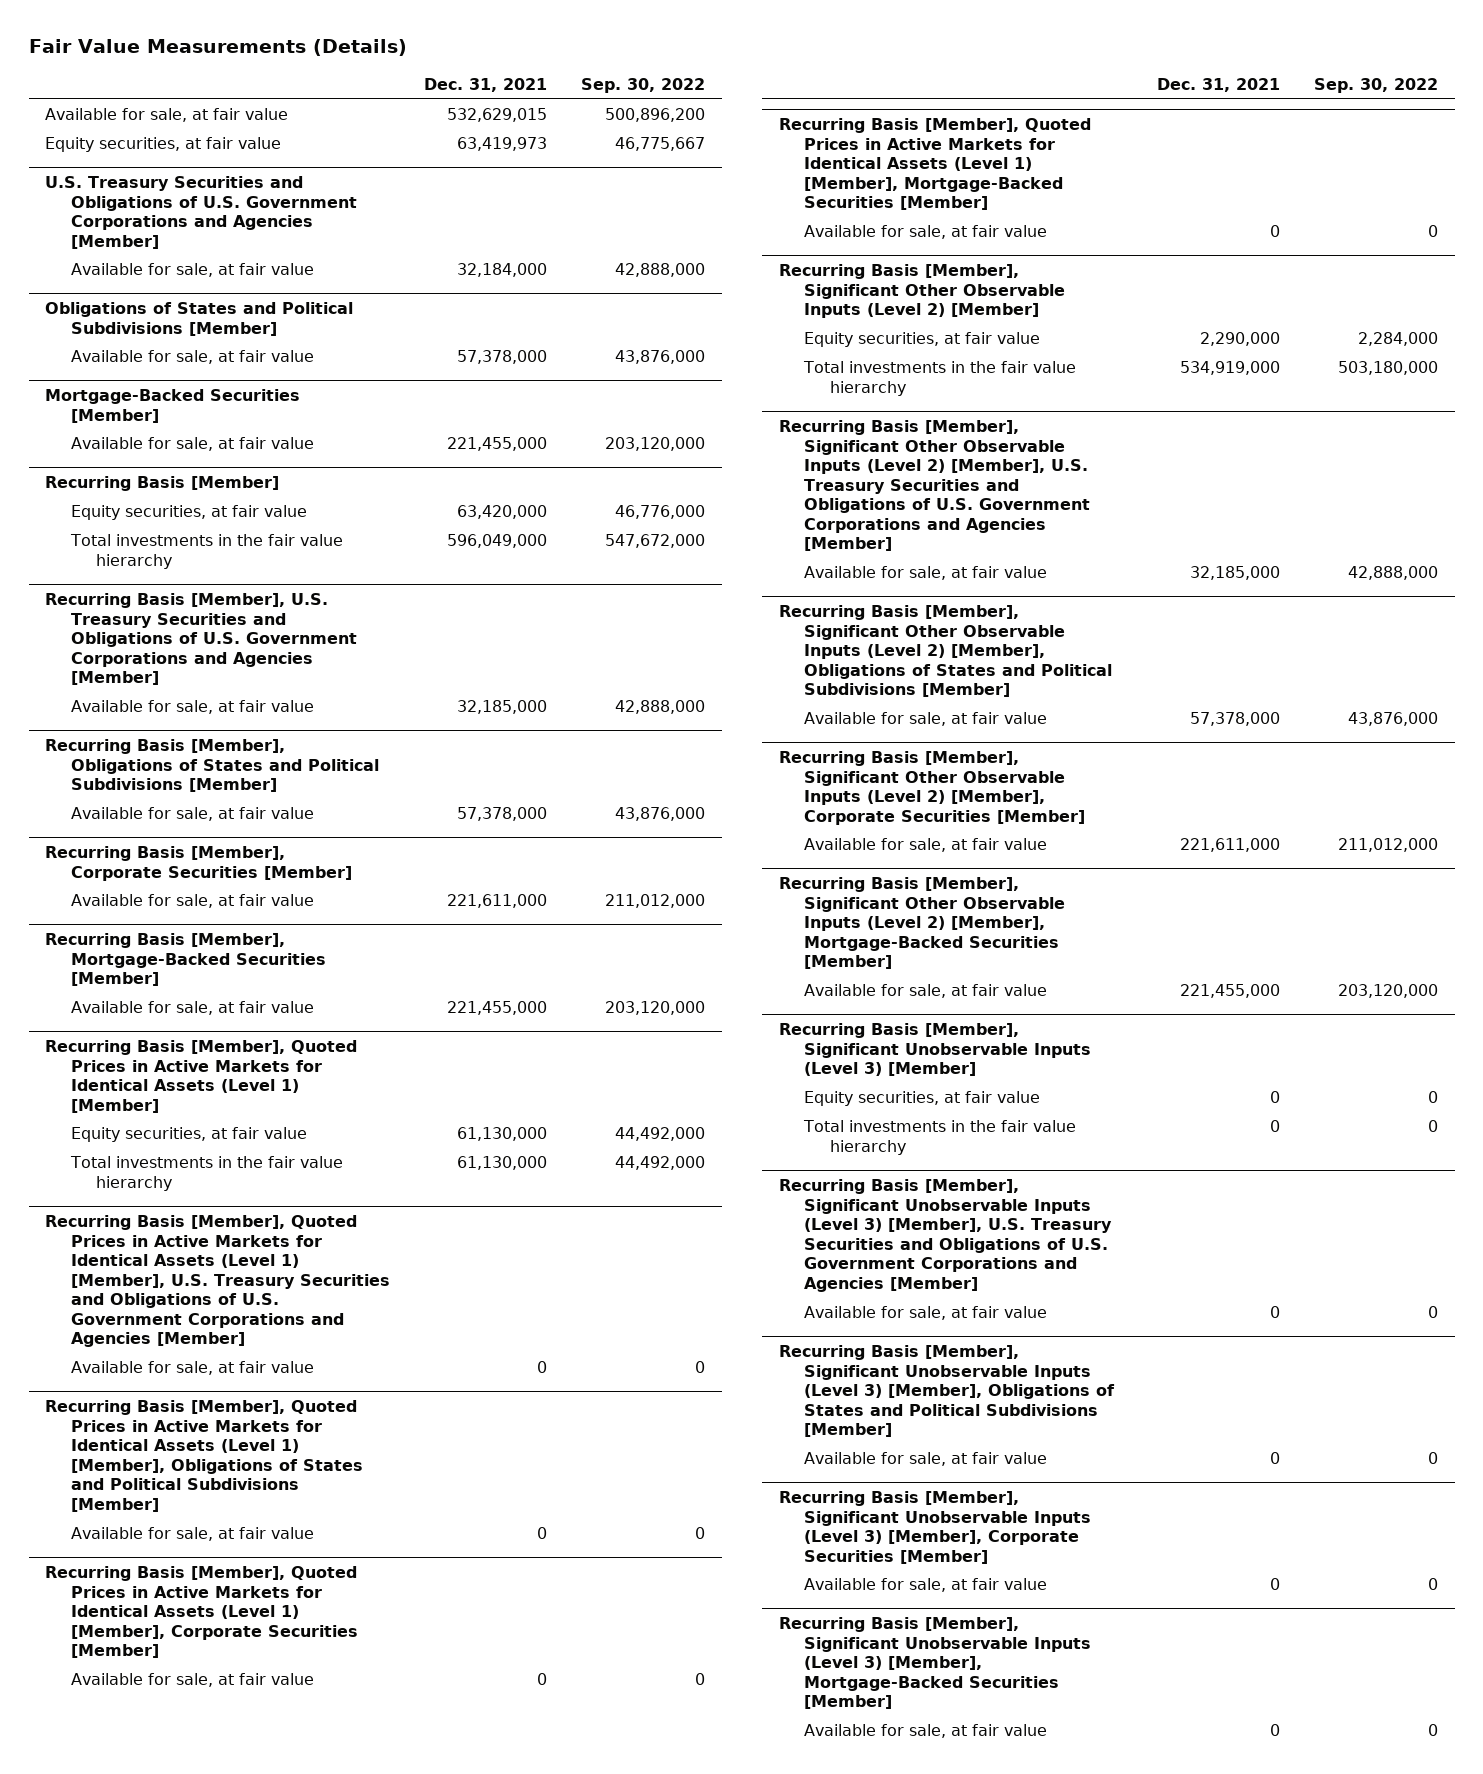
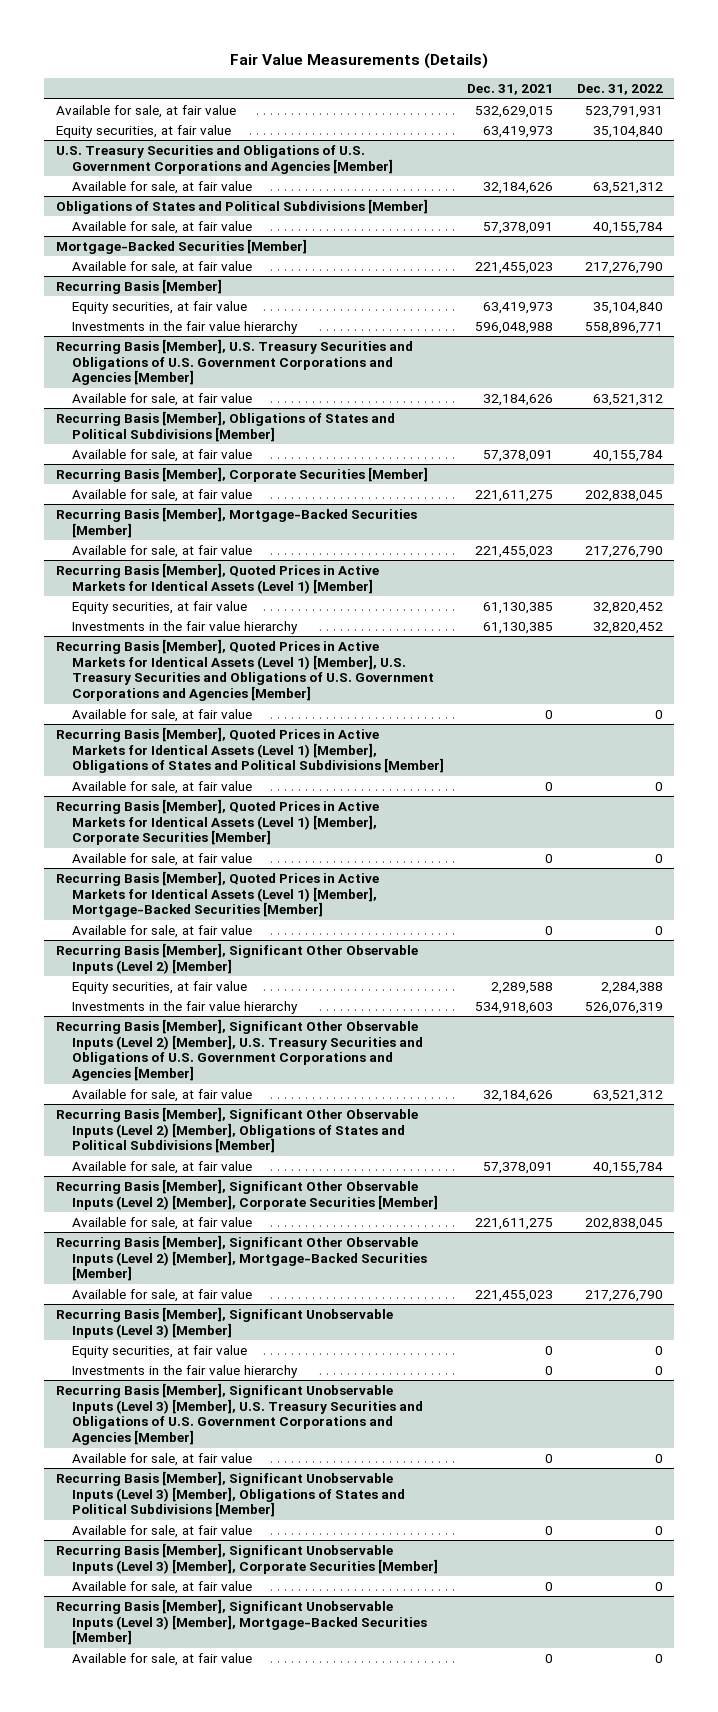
- | Dec. 31, 2021 | Sep. 30, 2022
+ | Dec. 31, 2021 | Dec. 31, 2022
@ U.S. Treasury Securities and Obligations of U.S. Government Corporations and Agencies [Member]
- Available for sale, at fair value | 32,184,000 | 42,888,000
+ Available for sale, at fair value | 32,184,626 | 63,521,312
@ Obligations of States and Political Subdivisions [Member]
- Available for sale, at fair value | 57,378,000 | 43,876,000
+ Available for sale, at fair value | 57,378,091 | 40,155,784
@ Mortgage-Backed Securities [Member]
- Available for sale, at fair value | 221,455,000 | 203,120,000
+ Available for sale, at fair value | 221,455,023 | 217,276,790
@ Recurring Basis [Member]
- Equity securities, at fair value | 63,420,000 | 46,776,000
- Total investments in the fair value hierarchy | 596,049,000 | 547,672,000
+ Equity securities, at fair value | 63,419,973 | 35,104,840
+ Investments in the fair value hierarchy | 596,048,988 | 558,896,771
@ Recurring Basis [Member], U.S. Treasury Securities and Obligations of U.S. Government Corporations and Agencies [Member]
- Available for sale, at fair value | 32,185,000 | 42,888,000
+ Available for sale, at fair value | 32,184,626 | 63,521,312
@ Recurring Basis [Member], Obligations of States and Political Subdivisions [Member]
- Available for sale, at fair value | 57,378,000 | 43,876,000
+ Available for sale, at fair value | 57,378,091 | 40,155,784
@ Recurring Basis [Member], Corporate Securities [Member]
- Available for sale, at fair value | 221,611,000 | 211,012,000
+ Available for sale, at fair value | 221,611,275 | 202,838,045
@ Recurring Basis [Member], Mortgage-Backed Securities [Member]
- Available for sale, at fair value | 221,455,000 | 203,120,000
+ Available for sale, at fair value | 221,455,023 | 217,276,790
@ Recurring Basis [Member], Quoted Prices in Active Markets for Identical Assets (Level 1) [Member]
- Equity securities, at fair value | 61,130,000 | 44,492,000
- Total investments in the fair value hierarchy | 61,130,000 | 44,492,000
+ Equity securities, at fair value | 61,130,385 | 32,820,452
+ Investments in the fair value hierarchy | 61,130,385 | 32,820,452
@ Recurring Basis [Member], Significant Other Observable Inputs (Level 2) [Member]
- Equity securities, at fair value | 2,290,000 | 2,284,000
- Total investments in the fair value hierarchy | 534,919,000 | 503,180,000
+ Equity securities, at fair value | 2,289,588 | 2,284,388
+ Investments in the fair value hierarchy | 534,918,603 | 526,076,319
@ Recurring Basis [Member], Significant Other Observable Inputs (Level 2) [Member], U.S. Treasury Securities and Obligations of U.S. Government Corporations and Agencies [Member]
- Available for sale, at fair value | 32,185,000 | 42,888,000
+ Available for sale, at fair value | 32,184,626 | 63,521,312
@ Recurring Basis [Member], Significant Other Observable Inputs (Level 2) [Member], Obligations of States and Political Subdivisions [Member]
- Available for sale, at fair value | 57,378,000 | 43,876,000
+ Available for sale, at fair value | 57,378,091 | 40,155,784
@ Recurring Basis [Member], Significant Other Observable Inputs (Level 2) [Member], Corporate Securities [Member]
- Available for sale, at fair value | 221,611,000 | 211,012,000
+ Available for sale, at fair value | 221,611,275 | 202,838,045
@ Recurring Basis [Member], Significant Other Observable Inputs (Level 2) [Member], Mortgage-Backed Securities [Member]
- Available for sale, at fair value | 221,455,000 | 203,120,000
+ Available for sale, at fair value | 221,455,023 | 217,276,790
@ Recurring Basis [Member], Significant Unobservable Inputs (Level 3) [Member]
- Total investments in the fair value hierarchy | 0 | 0
+ Investments in the fair value hierarchy | 0 | 0

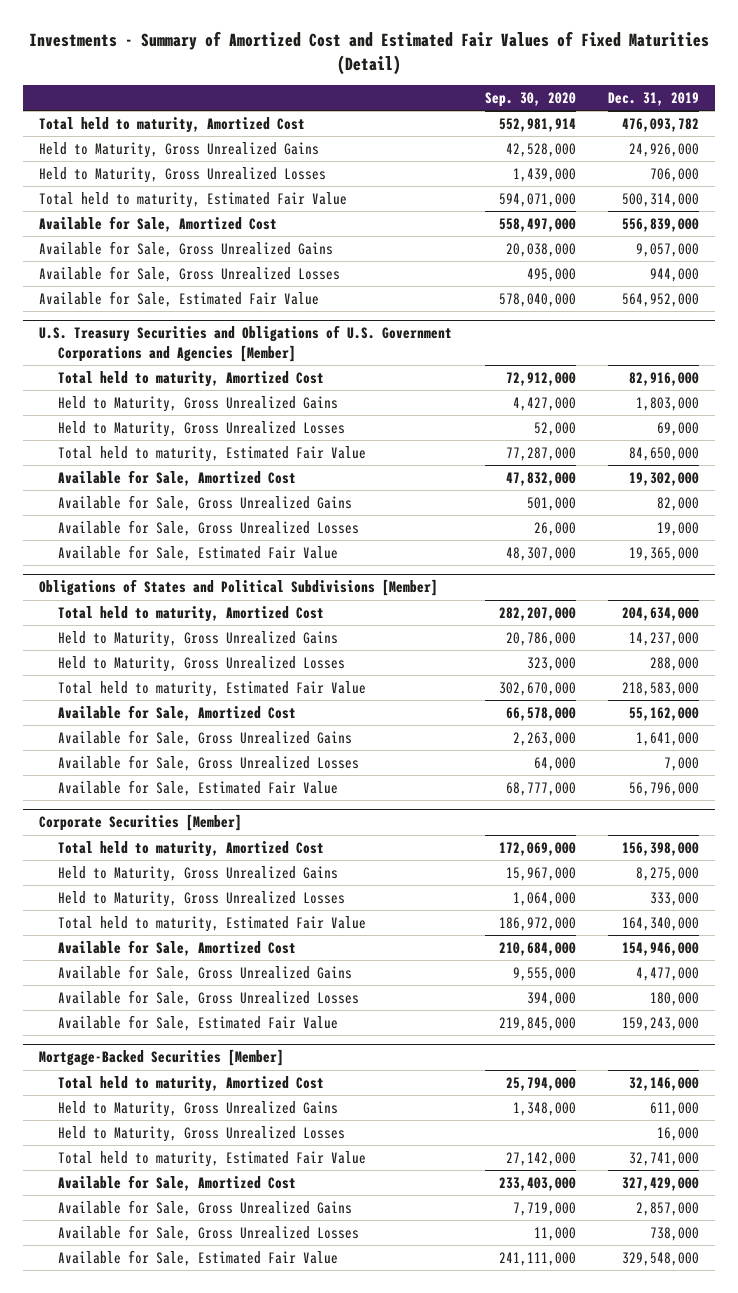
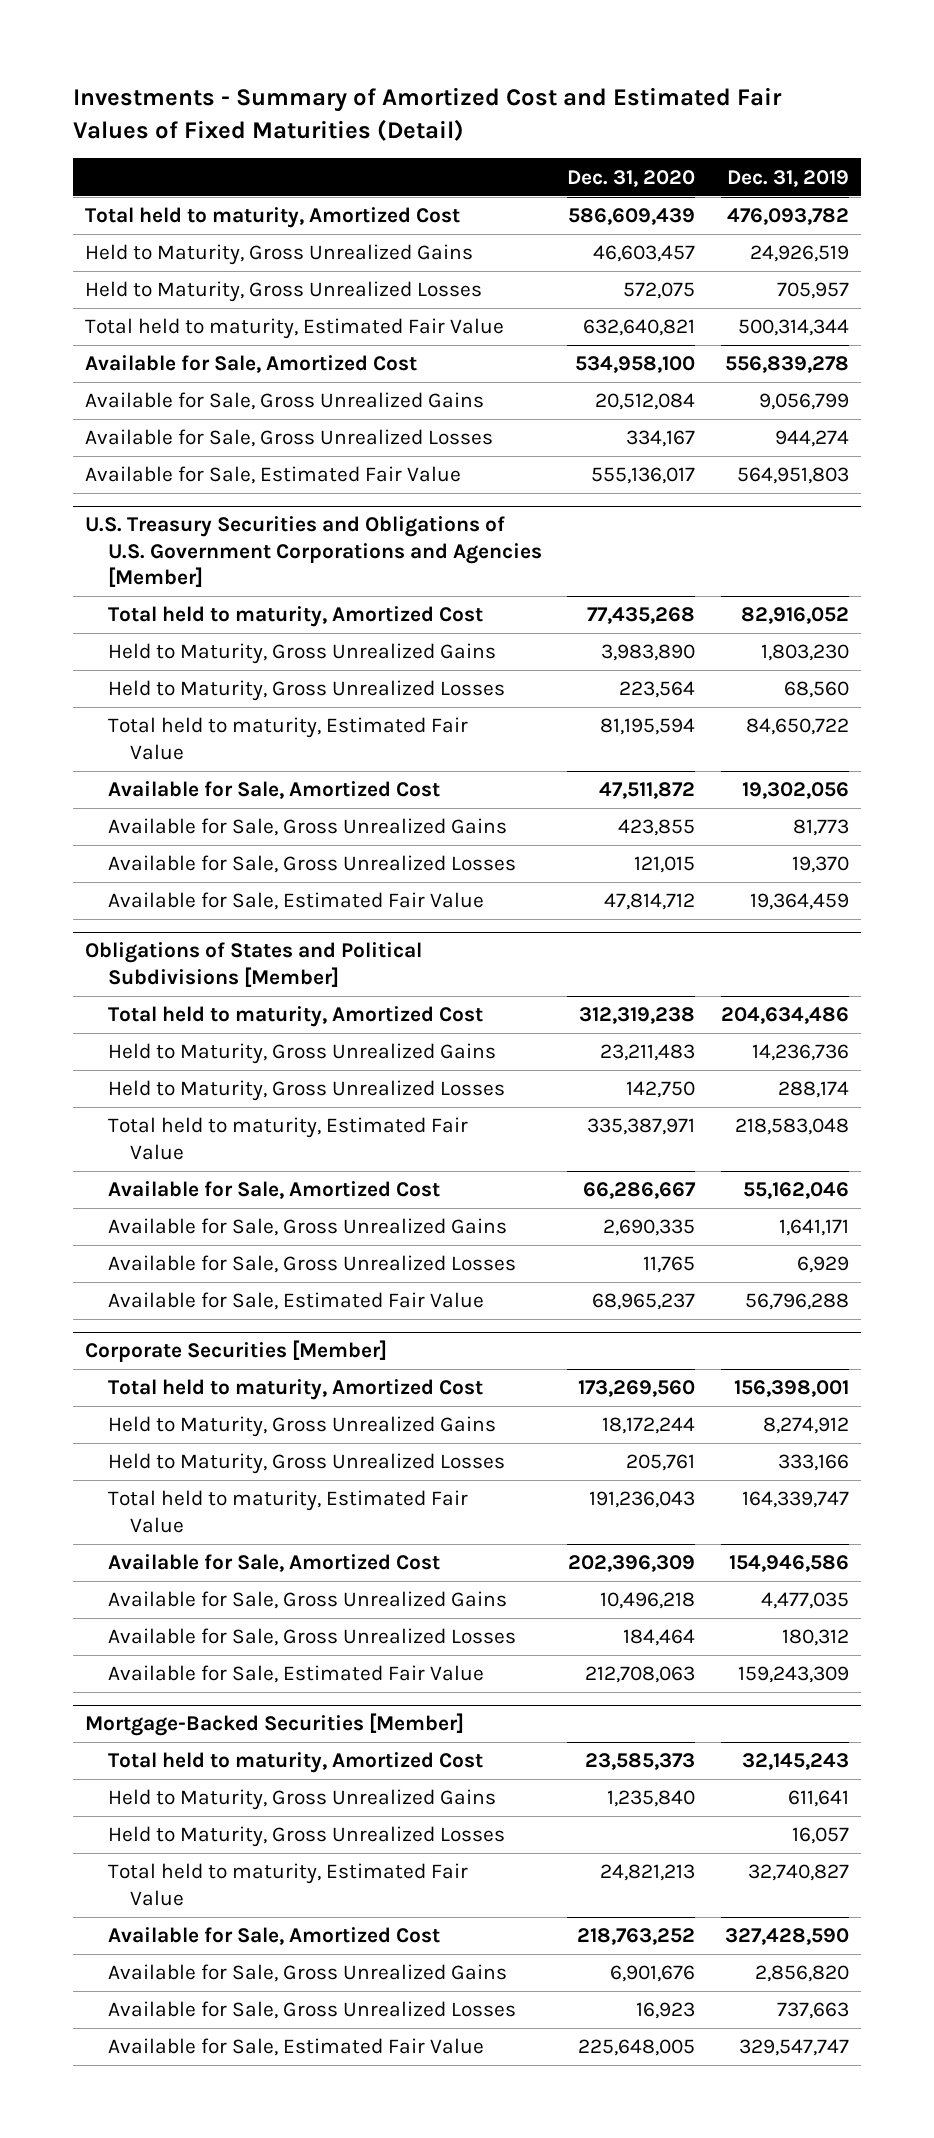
- | Sep. 30, 2020 | Dec. 31, 2019
+ | Dec. 31, 2020 | Dec. 31, 2019
- Held to Maturity, Gross Unrealized Gains | 42,528,000 | 24,926,000
- Held to Maturity, Gross Unrealized Losses | 1,439,000 | 706,000
- Total held to maturity, Estimated Fair Value | 594,071,000 | 500,314,000
- Available for Sale, Amortized Cost | 558,497,000 | 556,839,000
- Available for Sale, Gross Unrealized Gains | 20,038,000 | 9,057,000
- Available for Sale, Gross Unrealized Losses | 495,000 | 944,000
- Available for Sale, Estimated Fair Value | 578,040,000 | 564,952,000
+ Held to Maturity, Gross Unrealized Gains | 46,603,457 | 24,926,519
+ Held to Maturity, Gross Unrealized Losses | 572,075 | 705,957
+ Total held to maturity, Estimated Fair Value | 632,640,821 | 500,314,344
+ Available for Sale, Amortized Cost | 534,958,100 | 556,839,278
+ Available for Sale, Gross Unrealized Gains | 20,512,084 | 9,056,799
+ Available for Sale, Gross Unrealized Losses | 334,167 | 944,274
+ Available for Sale, Estimated Fair Value | 555,136,017 | 564,951,803
@ U.S. Treasury Securities and Obligations of U.S. Government Corporations and Agencies [Member]
- Total held to maturity, Amortized Cost | 72,912,000 | 82,916,000
- Held to Maturity, Gross Unrealized Gains | 4,427,000 | 1,803,000
- Held to Maturity, Gross Unrealized Losses | 52,000 | 69,000
- Total held to maturity, Estimated Fair Value | 77,287,000 | 84,650,000
- Available for Sale, Amortized Cost | 47,832,000 | 19,302,000
- Available for Sale, Gross Unrealized Gains | 501,000 | 82,000
- Available for Sale, Gross Unrealized Losses | 26,000 | 19,000
- Available for Sale, Estimated Fair Value | 48,307,000 | 19,365,000
+ Total held to maturity, Amortized Cost | 77,435,268 | 82,916,052
+ Held to Maturity, Gross Unrealized Gains | 3,983,890 | 1,803,230
+ Held to Maturity, Gross Unrealized Losses | 223,564 | 68,560
+ Total held to maturity, Estimated Fair Value | 81,195,594 | 84,650,722
+ Available for Sale, Amortized Cost | 47,511,872 | 19,302,056
+ Available for Sale, Gross Unrealized Gains | 423,855 | 81,773
+ Available for Sale, Gross Unrealized Losses | 121,015 | 19,370
+ Available for Sale, Estimated Fair Value | 47,814,712 | 19,364,459
@ Obligations of States and Political Subdivisions [Member]
- Total held to maturity, Amortized Cost | 282,207,000 | 204,634,000
- Held to Maturity, Gross Unrealized Gains | 20,786,000 | 14,237,000
- Held to Maturity, Gross Unrealized Losses | 323,000 | 288,000
- Total held to maturity, Estimated Fair Value | 302,670,000 | 218,583,000
- Available for Sale, Amortized Cost | 66,578,000 | 55,162,000
- Available for Sale, Gross Unrealized Gains | 2,263,000 | 1,641,000
- Available for Sale, Gross Unrealized Losses | 64,000 | 7,000
- Available for Sale, Estimated Fair Value | 68,777,000 | 56,796,000
+ Total held to maturity, Amortized Cost | 312,319,238 | 204,634,486
+ Held to Maturity, Gross Unrealized Gains | 23,211,483 | 14,236,736
+ Held to Maturity, Gross Unrealized Losses | 142,750 | 288,174
+ Total held to maturity, Estimated Fair Value | 335,387,971 | 218,583,048
+ Available for Sale, Amortized Cost | 66,286,667 | 55,162,046
+ Available for Sale, Gross Unrealized Gains | 2,690,335 | 1,641,171
+ Available for Sale, Gross Unrealized Losses | 11,765 | 6,929
+ Available for Sale, Estimated Fair Value | 68,965,237 | 56,796,288
@ Corporate Securities [Member]
- Total held to maturity, Amortized Cost | 172,069,000 | 156,398,000
- Held to Maturity, Gross Unrealized Gains | 15,967,000 | 8,275,000
- Held to Maturity, Gross Unrealized Losses | 1,064,000 | 333,000
- Total held to maturity, Estimated Fair Value | 186,972,000 | 164,340,000
- Available for Sale, Amortized Cost | 210,684,000 | 154,946,000
- Available for Sale, Gross Unrealized Gains | 9,555,000 | 4,477,000
- Available for Sale, Gross Unrealized Losses | 394,000 | 180,000
- Available for Sale, Estimated Fair Value | 219,845,000 | 159,243,000
+ Total held to maturity, Amortized Cost | 173,269,560 | 156,398,001
+ Held to Maturity, Gross Unrealized Gains | 18,172,244 | 8,274,912
+ Held to Maturity, Gross Unrealized Losses | 205,761 | 333,166
+ Total held to maturity, Estimated Fair Value | 191,236,043 | 164,339,747
+ Available for Sale, Amortized Cost | 202,396,309 | 154,946,586
+ Available for Sale, Gross Unrealized Gains | 10,496,218 | 4,477,035
+ Available for Sale, Gross Unrealized Losses | 184,464 | 180,312
+ Available for Sale, Estimated Fair Value | 212,708,063 | 159,243,309
@ Mortgage-Backed Securities [Member]
- Total held to maturity, Amortized Cost | 25,794,000 | 32,146,000
- Held to Maturity, Gross Unrealized Gains | 1,348,000 | 611,000
- Held to Maturity, Gross Unrealized Losses | | 16,000
- Total held to maturity, Estimated Fair Value | 27,142,000 | 32,741,000
- Available for Sale, Amortized Cost | 233,403,000 | 327,429,000
- Available for Sale, Gross Unrealized Gains | 7,719,000 | 2,857,000
- Available for Sale, Gross Unrealized Losses | 11,000 | 738,000
- Available for Sale, Estimated Fair Value | 241,111,000 | 329,548,000
+ Total held to maturity, Amortized Cost | 23,585,373 | 32,145,243
+ Held to Maturity, Gross Unrealized Gains | 1,235,840 | 611,641
+ Held to Maturity, Gross Unrealized Losses | | 16,057
+ Total held to maturity, Estimated Fair Value | 24,821,213 | 32,740,827
+ Available for Sale, Amortized Cost | 218,763,252 | 327,428,590
+ Available for Sale, Gross Unrealized Gains | 6,901,676 | 2,856,820
+ Available for Sale, Gross Unrealized Losses | 16,923 | 737,663
+ Available for Sale, Estimated Fair Value | 225,648,005 | 329,547,747

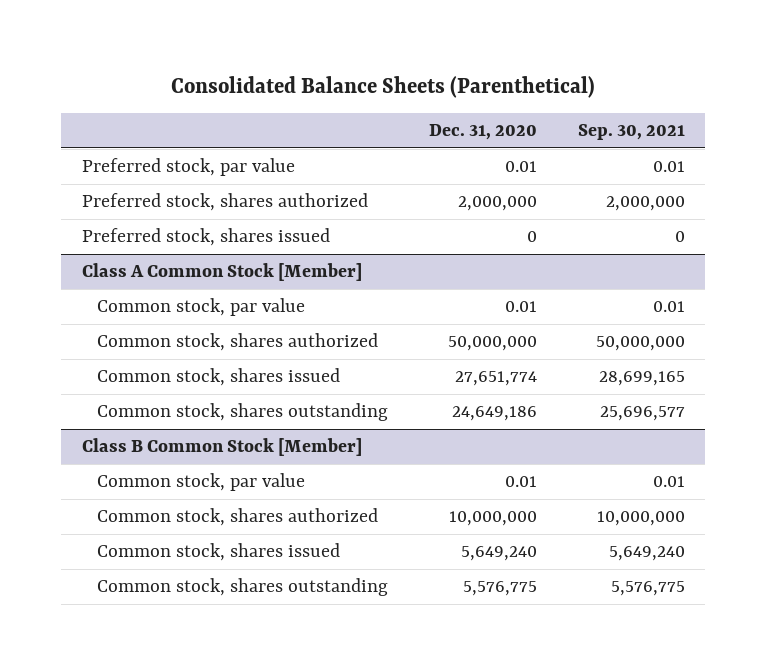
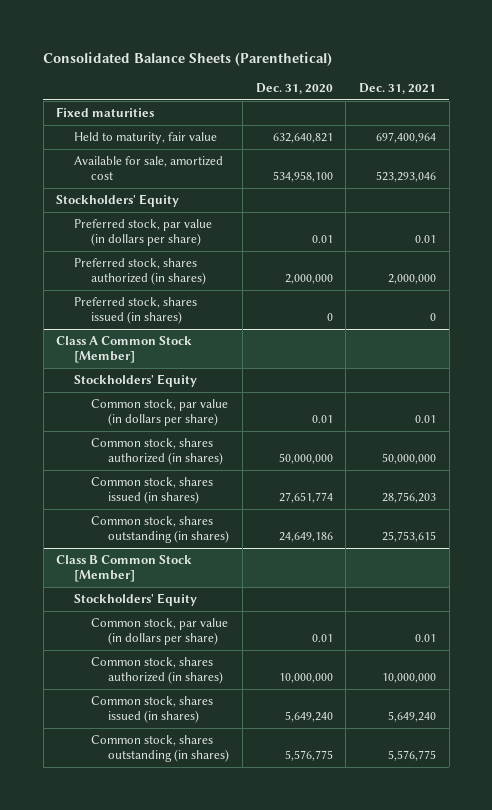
- | Dec. 31, 2020 | Sep. 30, 2021
+ | Dec. 31, 2020 | Dec. 31, 2021
- Preferred stock, par value | 0.01 | 0.01
- Preferred stock, shares authorized | 2,000,000 | 2,000,000
- Preferred stock, shares issued | 0 | 0
+ Fixed maturities
+ Held to maturity, fair value | 632,640,821 | 697,400,964
+ Available for sale, amortized cost | 534,958,100 | 523,293,046
+ Stockholders' Equity
+ Preferred stock, par value (in dollars per share) | 0.01 | 0.01
+ Preferred stock, shares authorized (in shares) | 2,000,000 | 2,000,000
+ Preferred stock, shares issued (in shares) | 0 | 0
@ Class A Common Stock [Member]
- Common stock, par value | 0.01 | 0.01
- Common stock, shares authorized | 50,000,000 | 50,000,000
- Common stock, shares issued | 27,651,774 | 28,699,165
- Common stock, shares outstanding | 24,649,186 | 25,696,577
+ Stockholders' Equity
+ Common stock, par value (in dollars per share) | 0.01 | 0.01
+ Common stock, shares authorized (in shares) | 50,000,000 | 50,000,000
+ Common stock, shares issued (in shares) | 27,651,774 | 28,756,203
+ Common stock, shares outstanding (in shares) | 24,649,186 | 25,753,615
@ Class B Common Stock [Member]
- Common stock, par value | 0.01 | 0.01
- Common stock, shares authorized | 10,000,000 | 10,000,000
- Common stock, shares issued | 5,649,240 | 5,649,240
- Common stock, shares outstanding | 5,576,775 | 5,576,775
+ Stockholders' Equity
+ Common stock, par value (in dollars per share) | 0.01 | 0.01
+ Common stock, shares authorized (in shares) | 10,000,000 | 10,000,000
+ Common stock, shares issued (in shares) | 5,649,240 | 5,649,240
+ Common stock, shares outstanding (in shares) | 5,576,775 | 5,576,775

